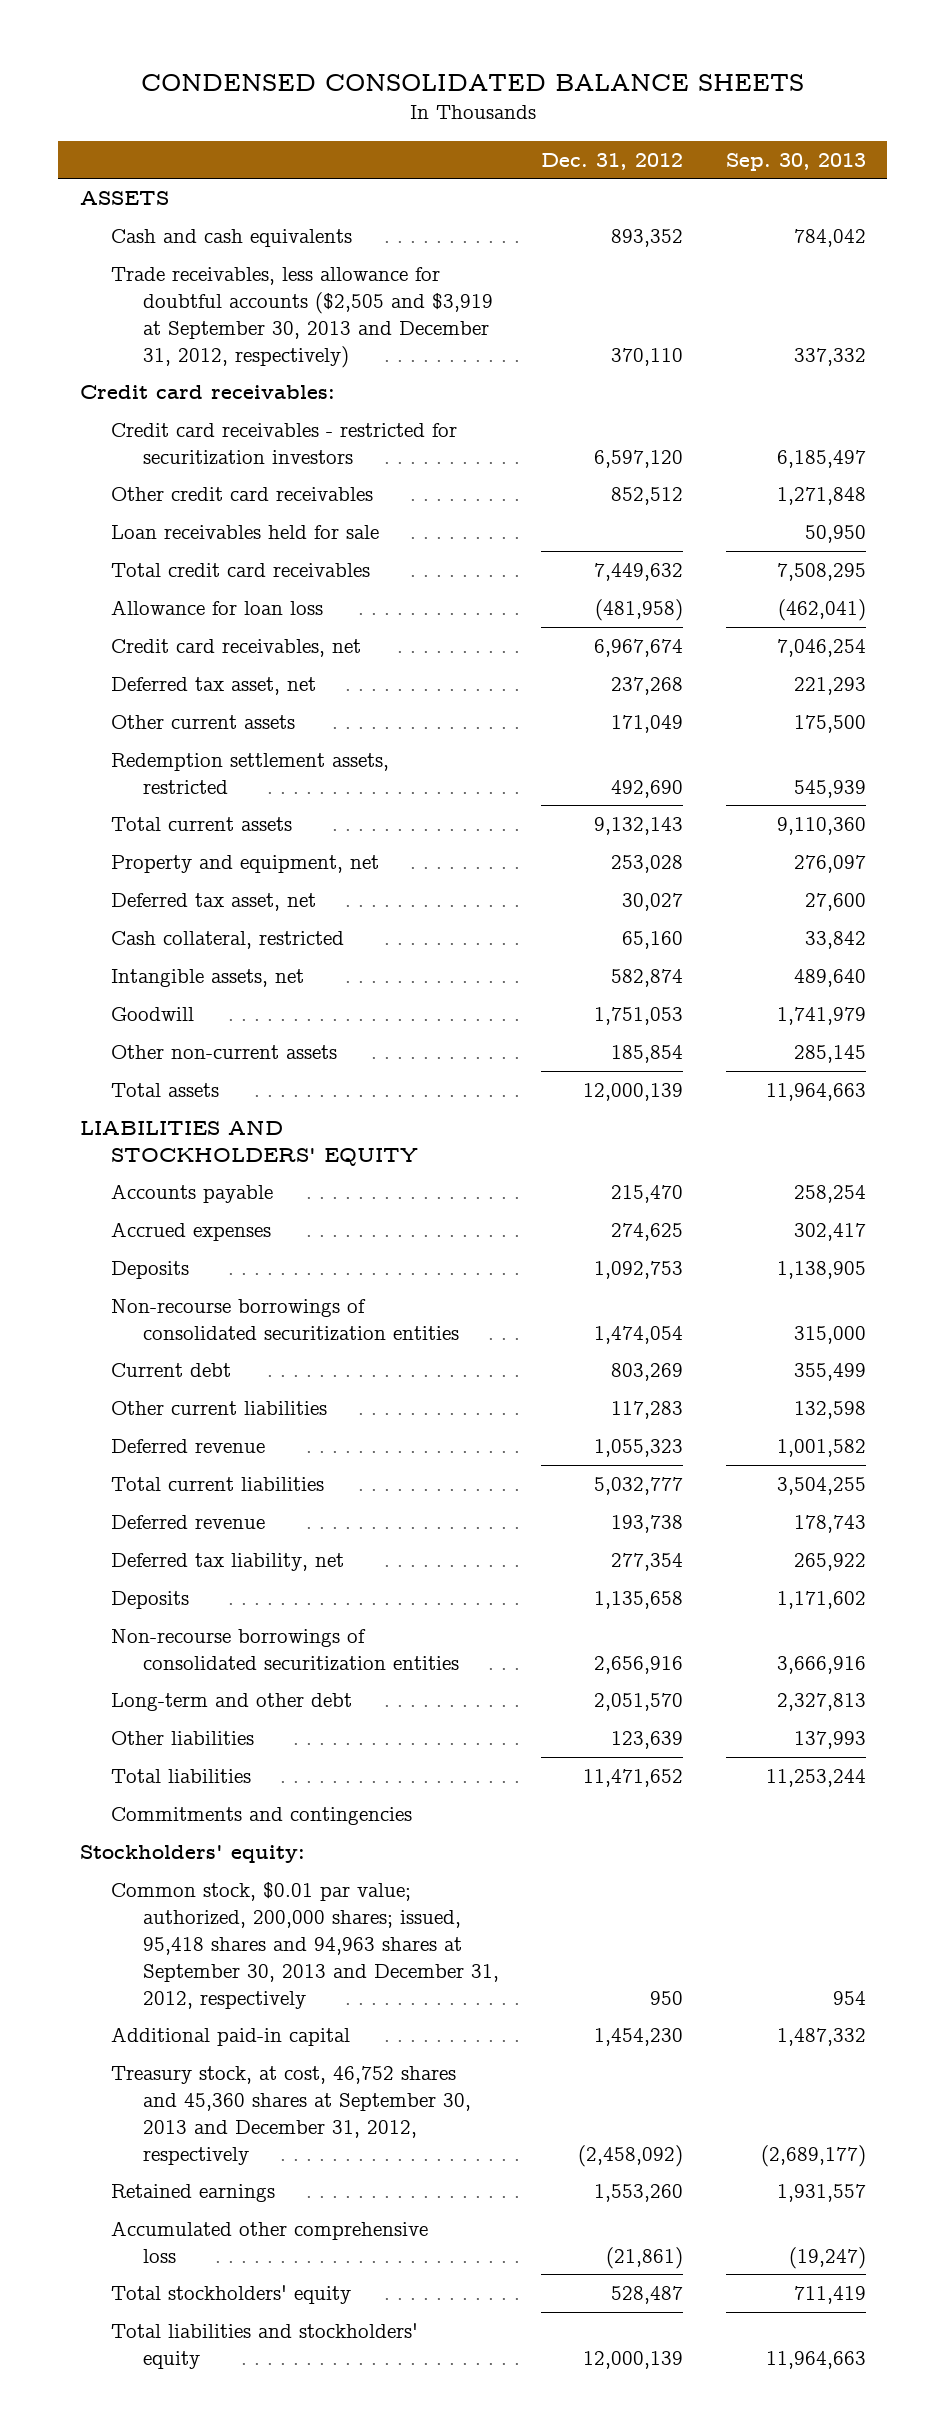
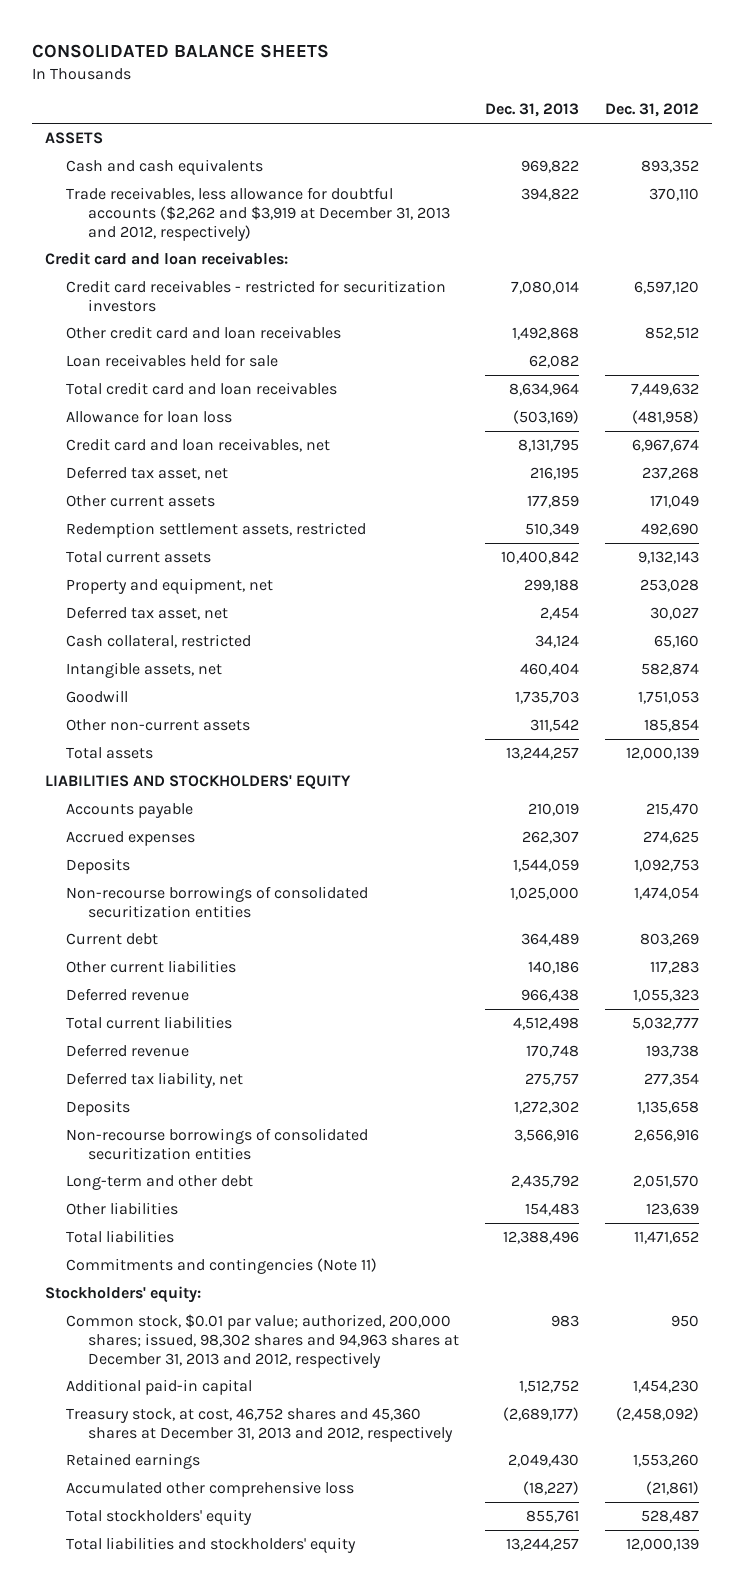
- CONDENSED CONSOLIDATED BALANCE SHEETS
+ CONSOLIDATED BALANCE SHEETS
- | Dec. 31, 2012 | Sep. 30, 2013
+ | Dec. 31, 2013 | Dec. 31, 2012
- Trade receivables, less allowance for doubtful accounts ($2,505 and $3,919 at September 30, 2013 and December 31, 2012, respectively) | 370,110 | 337,332
- Credit card receivables:
+ Trade receivables, less allowance for doubtful accounts ($2,262 and $3,919 at December 31, 2013 and 2012, respectively) | 394,822 | 370,110
+ Credit card and loan receivables:
- Other credit card receivables | 852,512 | 1,271,848
+ Other credit card and loan receivables | 1,492,868 | 852,512
- Total credit card receivables | 7,449,632 | 7,508,295
+ Total credit card and loan receivables | 8,634,964 | 7,449,632
- Credit card receivables, net | 6,967,674 | 7,046,254
+ Credit card and loan receivables, net | 8,131,795 | 6,967,674
- Commitments and contingencies
+ Commitments and contingencies (Note 11)
- Common stock, $0.01 par value; authorized, 200,000 shares; issued, 95,418 shares and 94,963 shares at September 30, 2013 and December 31, 2012, respectively | 950 | 954
+ Common stock, $0.01 par value; authorized, 200,000 shares; issued, 98,302 shares and 94,963 shares at December 31, 2013 and 2012, respectively | 983 | 950
- Treasury stock, at cost, 46,752 shares and 45,360 shares at September 30, 2013 and December 31, 2012, respectively | (2,458,092) | (2,689,177)
+ Treasury stock, at cost, 46,752 shares and 45,360 shares at December 31, 2013 and 2012, respectively | (2,689,177) | (2,458,092)

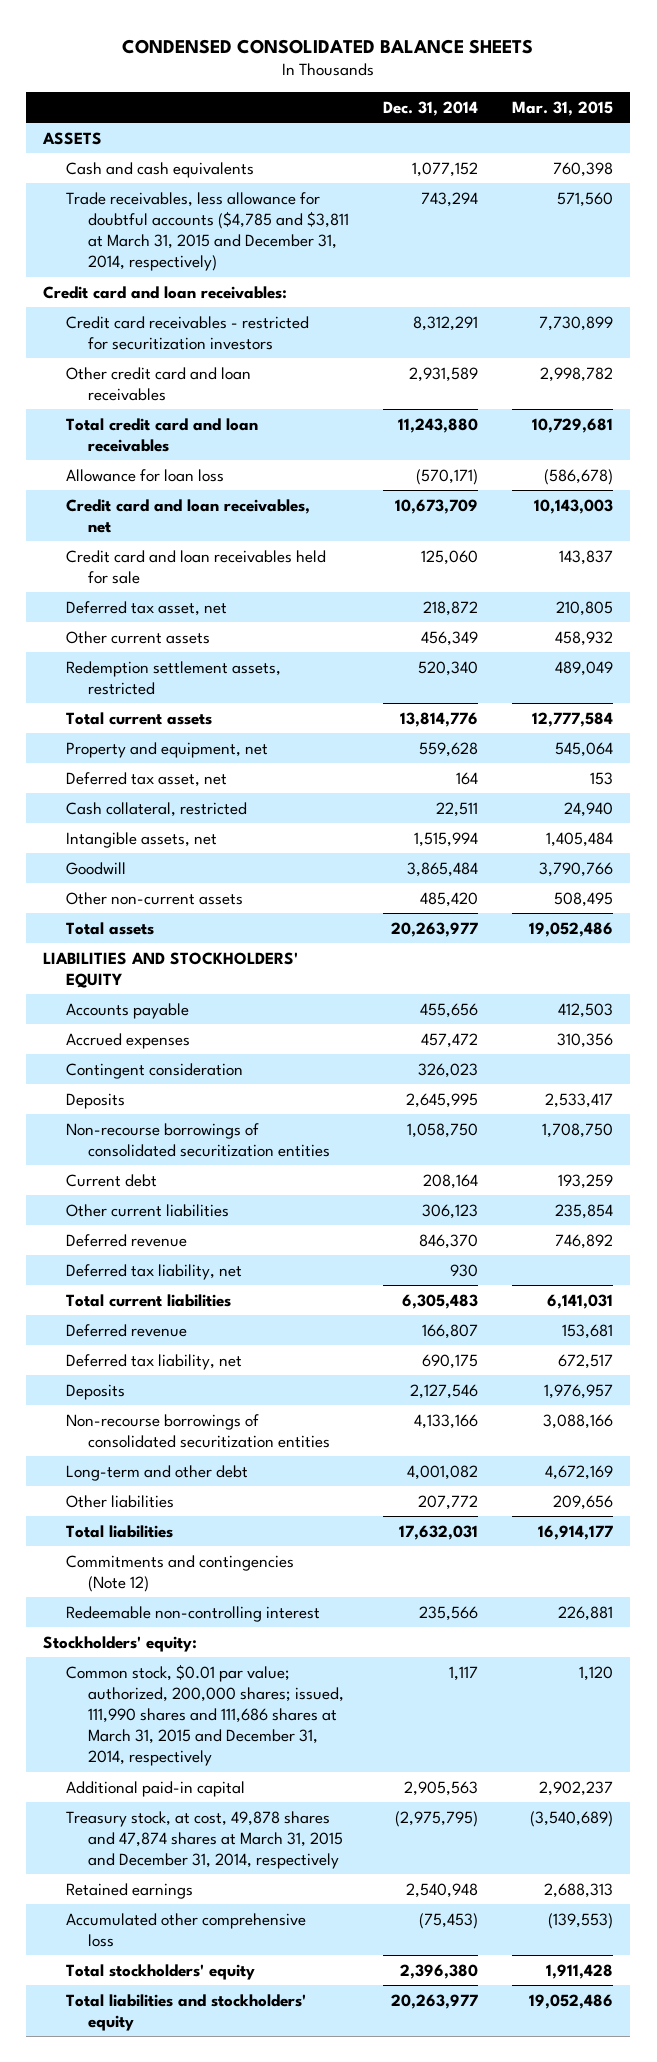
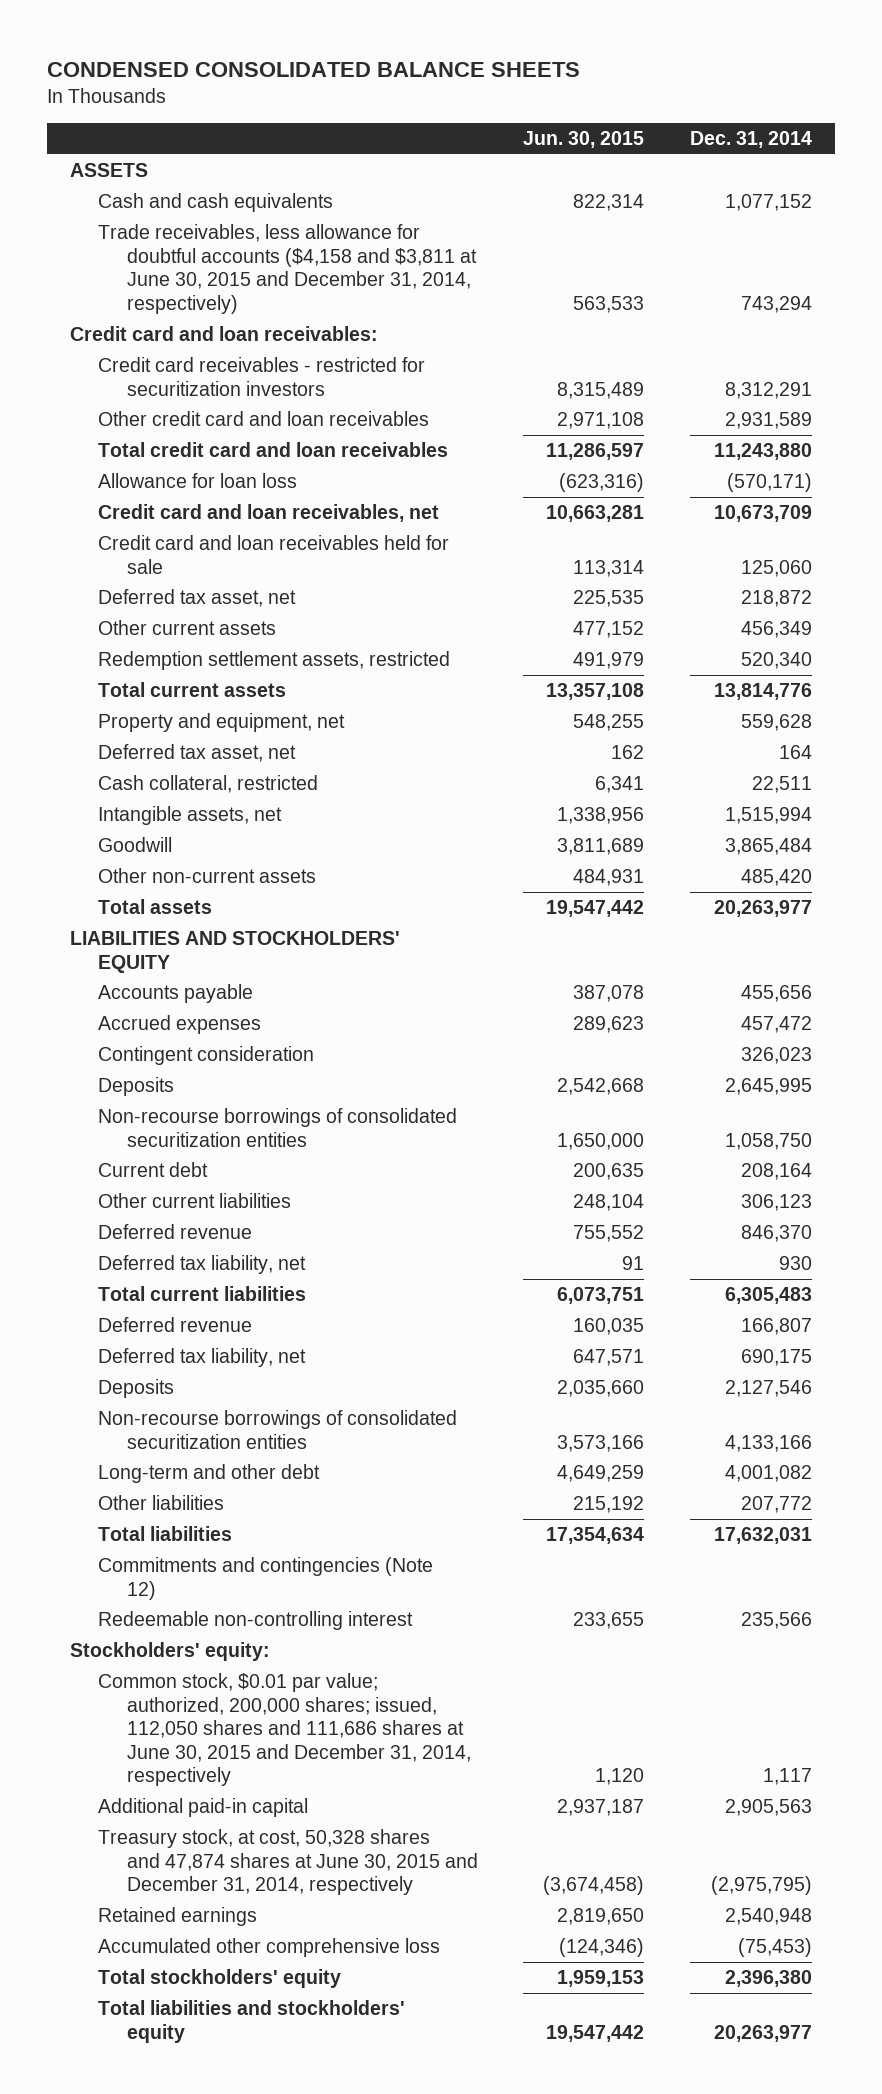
- | Dec. 31, 2014 | Mar. 31, 2015
+ | Jun. 30, 2015 | Dec. 31, 2014
- Trade receivables, less allowance for doubtful accounts ($4,785 and $3,811 at March 31, 2015 and December 31, 2014, respectively) | 743,294 | 571,560
+ Trade receivables, less allowance for doubtful accounts ($4,158 and $3,811 at June 30, 2015 and December 31, 2014, respectively) | 563,533 | 743,294
- Common stock, $0.01 par value; authorized, 200,000 shares; issued, 111,990 shares and 111,686 shares at March 31, 2015 and December 31, 2014, respectively | 1,117 | 1,120
+ Common stock, $0.01 par value; authorized, 200,000 shares; issued, 112,050 shares and 111,686 shares at June 30, 2015 and December 31, 2014, respectively | 1,120 | 1,117
- Treasury stock, at cost, 49,878 shares and 47,874 shares at March 31, 2015 and December 31, 2014, respectively | (2,975,795) | (3,540,689)
+ Treasury stock, at cost, 50,328 shares and 47,874 shares at June 30, 2015 and December 31, 2014, respectively | (3,674,458) | (2,975,795)

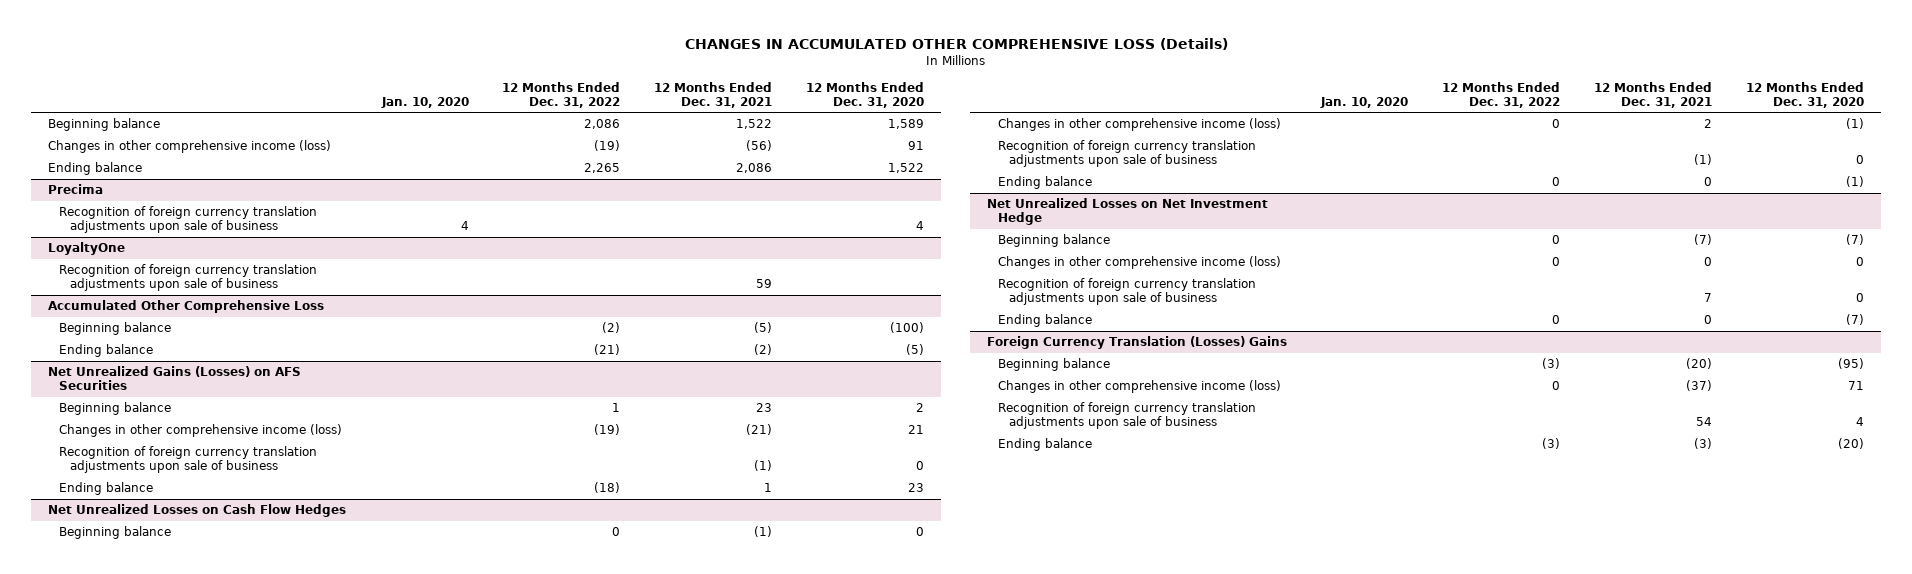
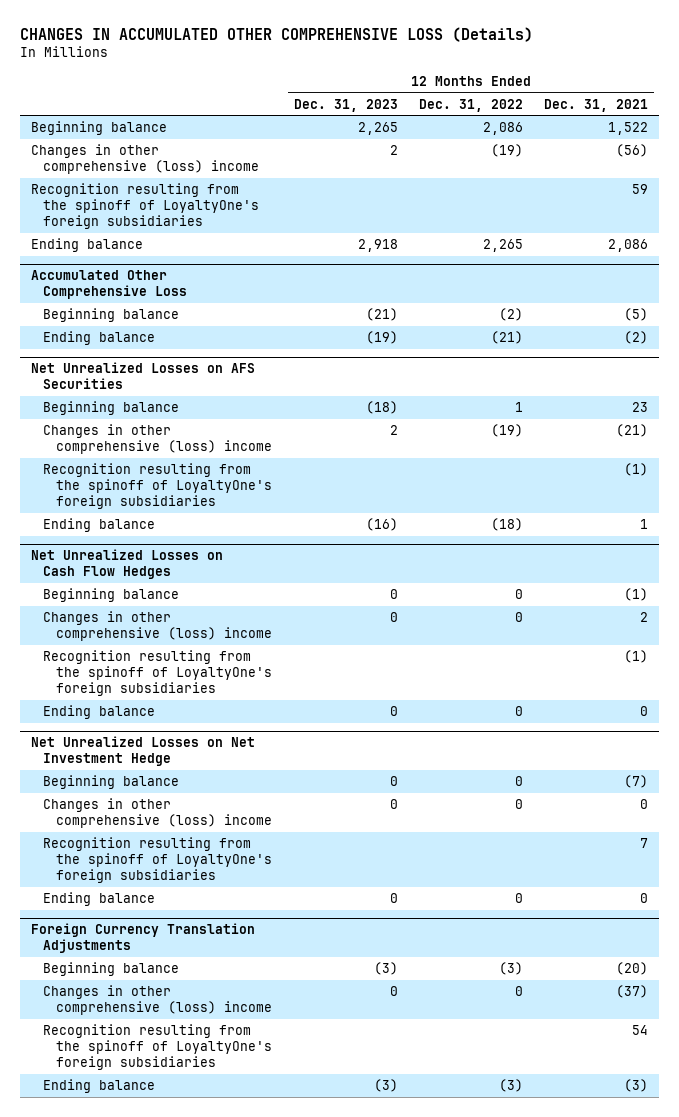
- | Jan. 10, 2020 | 12 Months Ended Dec. 31, 2022 | 12 Months Ended Dec. 31, 2021 | 12 Months Ended Dec. 31, 2020
+ | 12 Months Ended Dec. 31, 2023 | 12 Months Ended Dec. 31, 2022 | 12 Months Ended Dec. 31, 2021
- Changes in other comprehensive income (loss) | | (19) | (56) | 91
+ Changes in other comprehensive (loss) income | 2 | (19) | (56)
+ Recognition resulting from the spinoff of LoyaltyOne's foreign subsidiaries | | | 59
- Precima
- Recognition of foreign currency translation adjustments upon sale of business | 4 | | | 4
- LoyaltyOne
- Recognition of foreign currency translation adjustments upon sale of business | | | 59 |
- Net Unrealized Gains (Losses) on AFS Securities
+ Net Unrealized Losses on AFS Securities
- Changes in other comprehensive income (loss) | | (19) | (21) | 21
- Recognition of foreign currency translation adjustments upon sale of business | | | (1) | 0
+ Changes in other comprehensive (loss) income | 2 | (19) | (21)
+ Recognition resulting from the spinoff of LoyaltyOne's foreign subsidiaries | | | (1)
@ Net Unrealized Losses on Cash Flow Hedges
- Changes in other comprehensive income (loss) | | 0 | 2 | (1)
- Recognition of foreign currency translation adjustments upon sale of business | | | (1) | 0
+ Changes in other comprehensive (loss) income | 0 | 0 | 2
+ Recognition resulting from the spinoff of LoyaltyOne's foreign subsidiaries | | | (1)
@ Net Unrealized Losses on Net Investment Hedge
- Changes in other comprehensive income (loss) | | 0 | 0 | 0
- Recognition of foreign currency translation adjustments upon sale of business | | | 7 | 0
+ Changes in other comprehensive (loss) income | 0 | 0 | 0
+ Recognition resulting from the spinoff of LoyaltyOne's foreign subsidiaries | | | 7
- Foreign Currency Translation (Losses) Gains
+ Foreign Currency Translation Adjustments
- Changes in other comprehensive income (loss) | | 0 | (37) | 71
- Recognition of foreign currency translation adjustments upon sale of business | | | 54 | 4
+ Changes in other comprehensive (loss) income | 0 | 0 | (37)
+ Recognition resulting from the spinoff of LoyaltyOne's foreign subsidiaries | | | 54

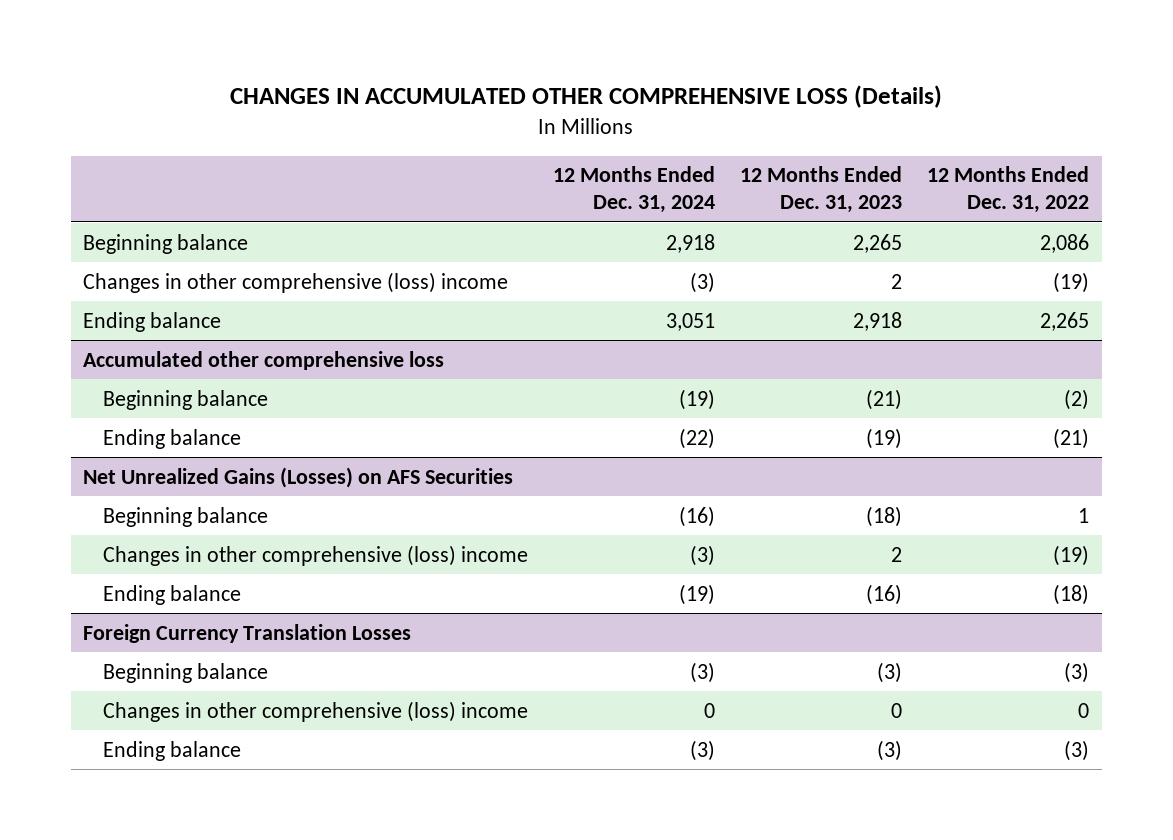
- | 12 Months Ended Dec. 31, 2023 | 12 Months Ended Dec. 31, 2022 | 12 Months Ended Dec. 31, 2021
+ | 12 Months Ended Dec. 31, 2024 | 12 Months Ended Dec. 31, 2023 | 12 Months Ended Dec. 31, 2022
- Recognition resulting from the spinoff of LoyaltyOne's foreign subsidiaries | | | 59
- Accumulated Other Comprehensive Loss
+ Accumulated other comprehensive loss
- Net Unrealized Losses on AFS Securities
+ Net Unrealized Gains (Losses) on AFS Securities
- Recognition resulting from the spinoff of LoyaltyOne's foreign subsidiaries | | | (1)
- Net Unrealized Losses on Cash Flow Hedges
- Beginning balance | 0 | 0 | (1)
- Changes in other comprehensive (loss) income | 0 | 0 | 2
- Recognition resulting from the spinoff of LoyaltyOne's foreign subsidiaries | | | (1)
- Ending balance | 0 | 0 | 0
- Net Unrealized Losses on Net Investment Hedge
- Beginning balance | 0 | 0 | (7)
- Changes in other comprehensive (loss) income | 0 | 0 | 0
- Recognition resulting from the spinoff of LoyaltyOne's foreign subsidiaries | | | 7
- Ending balance | 0 | 0 | 0
- Foreign Currency Translation Adjustments
+ Foreign Currency Translation Losses
- Recognition resulting from the spinoff of LoyaltyOne's foreign subsidiaries | | | 54

